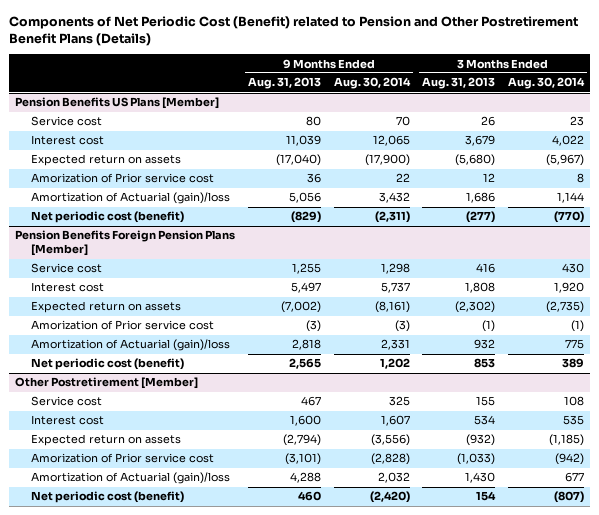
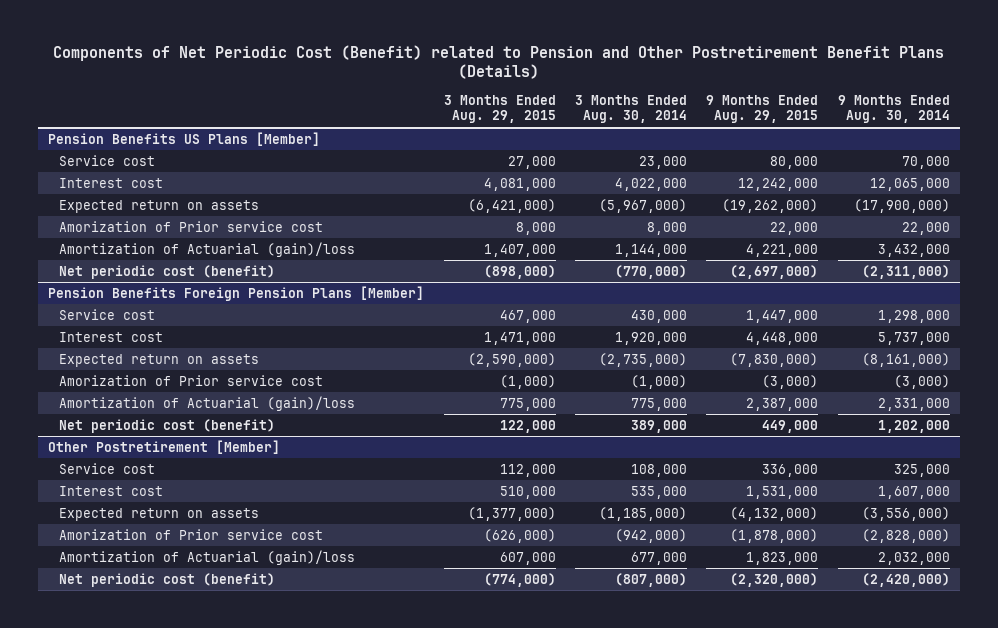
- | 9 Months Ended Aug. 31, 2013 | 9 Months Ended Aug. 30, 2014 | 3 Months Ended Aug. 31, 2013 | 3 Months Ended Aug. 30, 2014
+ | 3 Months Ended Aug. 29, 2015 | 3 Months Ended Aug. 30, 2014 | 9 Months Ended Aug. 29, 2015 | 9 Months Ended Aug. 30, 2014
@ Pension Benefits US Plans [Member]
- Service cost | 80 | 70 | 26 | 23
- Interest cost | 11,039 | 12,065 | 3,679 | 4,022
- Expected return on assets | (17,040) | (17,900) | (5,680) | (5,967)
- Amorization of Prior service cost | 36 | 22 | 12 | 8
- Amortization of Actuarial (gain)/loss | 5,056 | 3,432 | 1,686 | 1,144
- Net periodic cost (benefit) | (829) | (2,311) | (277) | (770)
+ Service cost | 27,000 | 23,000 | 80,000 | 70,000
+ Interest cost | 4,081,000 | 4,022,000 | 12,242,000 | 12,065,000
+ Expected return on assets | (6,421,000) | (5,967,000) | (19,262,000) | (17,900,000)
+ Amorization of Prior service cost | 8,000 | 8,000 | 22,000 | 22,000
+ Amortization of Actuarial (gain)/loss | 1,407,000 | 1,144,000 | 4,221,000 | 3,432,000
+ Net periodic cost (benefit) | (898,000) | (770,000) | (2,697,000) | (2,311,000)
@ Pension Benefits Foreign Pension Plans [Member]
- Service cost | 1,255 | 1,298 | 416 | 430
- Interest cost | 5,497 | 5,737 | 1,808 | 1,920
- Expected return on assets | (7,002) | (8,161) | (2,302) | (2,735)
- Amorization of Prior service cost | (3) | (3) | (1) | (1)
- Amortization of Actuarial (gain)/loss | 2,818 | 2,331 | 932 | 775
- Net periodic cost (benefit) | 2,565 | 1,202 | 853 | 389
+ Service cost | 467,000 | 430,000 | 1,447,000 | 1,298,000
+ Interest cost | 1,471,000 | 1,920,000 | 4,448,000 | 5,737,000
+ Expected return on assets | (2,590,000) | (2,735,000) | (7,830,000) | (8,161,000)
+ Amorization of Prior service cost | (1,000) | (1,000) | (3,000) | (3,000)
+ Amortization of Actuarial (gain)/loss | 775,000 | 775,000 | 2,387,000 | 2,331,000
+ Net periodic cost (benefit) | 122,000 | 389,000 | 449,000 | 1,202,000
@ Other Postretirement [Member]
- Service cost | 467 | 325 | 155 | 108
- Interest cost | 1,600 | 1,607 | 534 | 535
- Expected return on assets | (2,794) | (3,556) | (932) | (1,185)
- Amorization of Prior service cost | (3,101) | (2,828) | (1,033) | (942)
- Amortization of Actuarial (gain)/loss | 4,288 | 2,032 | 1,430 | 677
- Net periodic cost (benefit) | 460 | (2,420) | 154 | (807)
+ Service cost | 112,000 | 108,000 | 336,000 | 325,000
+ Interest cost | 510,000 | 535,000 | 1,531,000 | 1,607,000
+ Expected return on assets | (1,377,000) | (1,185,000) | (4,132,000) | (3,556,000)
+ Amorization of Prior service cost | (626,000) | (942,000) | (1,878,000) | (2,828,000)
+ Amortization of Actuarial (gain)/loss | 607,000 | 677,000 | 1,823,000 | 2,032,000
+ Net periodic cost (benefit) | (774,000) | (807,000) | (2,320,000) | (2,420,000)

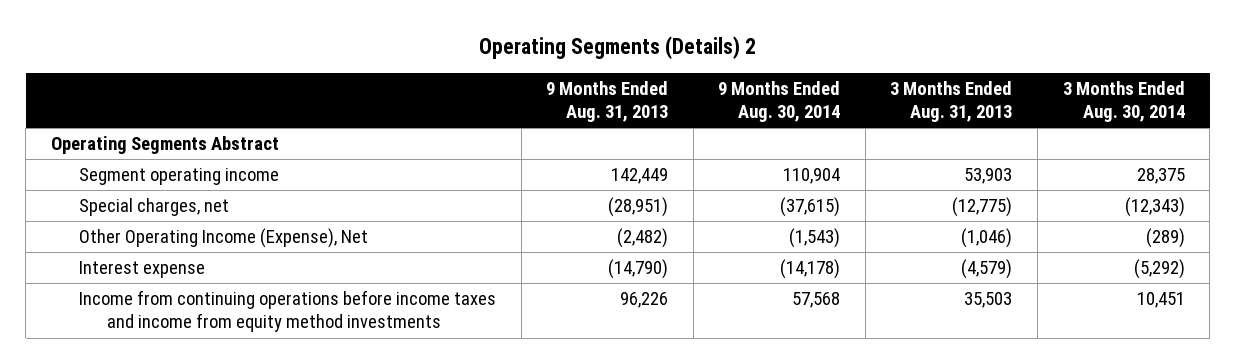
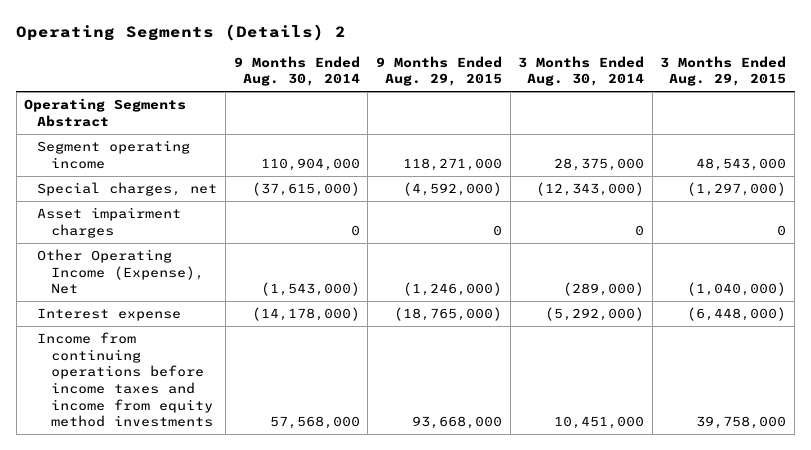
- | 9 Months Ended Aug. 31, 2013 | 9 Months Ended Aug. 30, 2014 | 3 Months Ended Aug. 31, 2013 | 3 Months Ended Aug. 30, 2014
+ | 9 Months Ended Aug. 30, 2014 | 9 Months Ended Aug. 29, 2015 | 3 Months Ended Aug. 30, 2014 | 3 Months Ended Aug. 29, 2015
- Segment operating income | 142,449 | 110,904 | 53,903 | 28,375
- Special charges, net | (28,951) | (37,615) | (12,775) | (12,343)
- Other Operating Income (Expense), Net | (2,482) | (1,543) | (1,046) | (289)
- Interest expense | (14,790) | (14,178) | (4,579) | (5,292)
- Income from continuing operations before income taxes and income from equity method investments | 96,226 | 57,568 | 35,503 | 10,451
+ Segment operating income | 110,904,000 | 118,271,000 | 28,375,000 | 48,543,000
+ Special charges, net | (37,615,000) | (4,592,000) | (12,343,000) | (1,297,000)
+ Asset impairment charges | 0 | 0 | 0 | 0
+ Other Operating Income (Expense), Net | (1,543,000) | (1,246,000) | (289,000) | (1,040,000)
+ Interest expense | (14,178,000) | (18,765,000) | (5,292,000) | (6,448,000)
+ Income from continuing operations before income taxes and income from equity method investments | 57,568,000 | 93,668,000 | 10,451,000 | 39,758,000

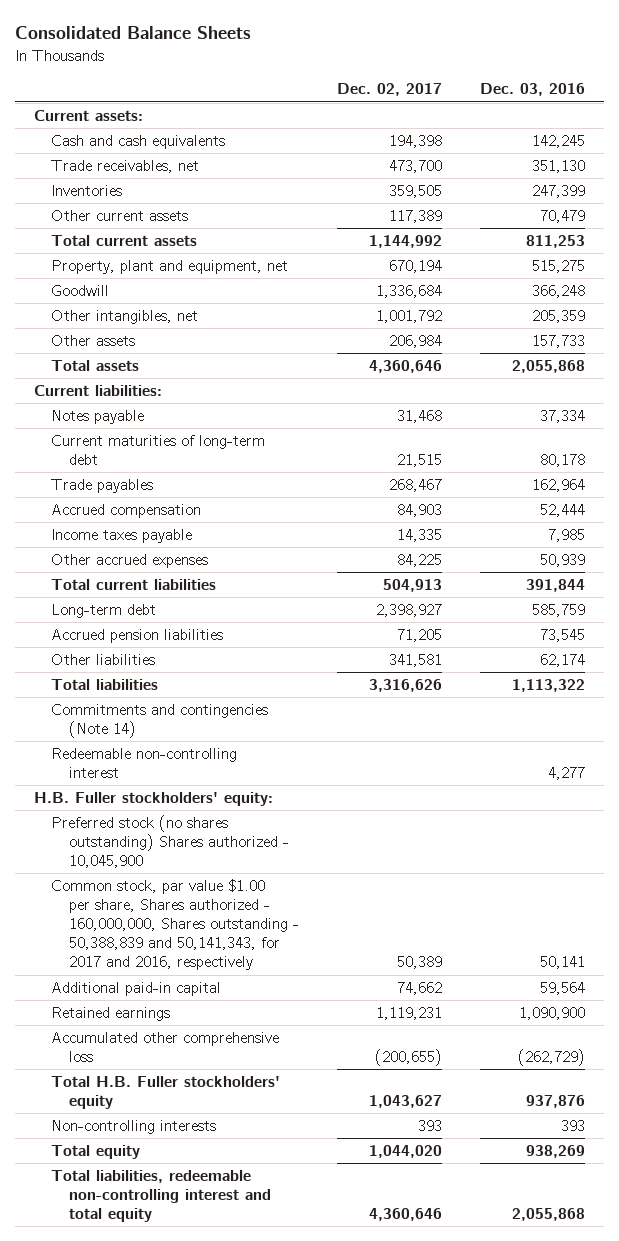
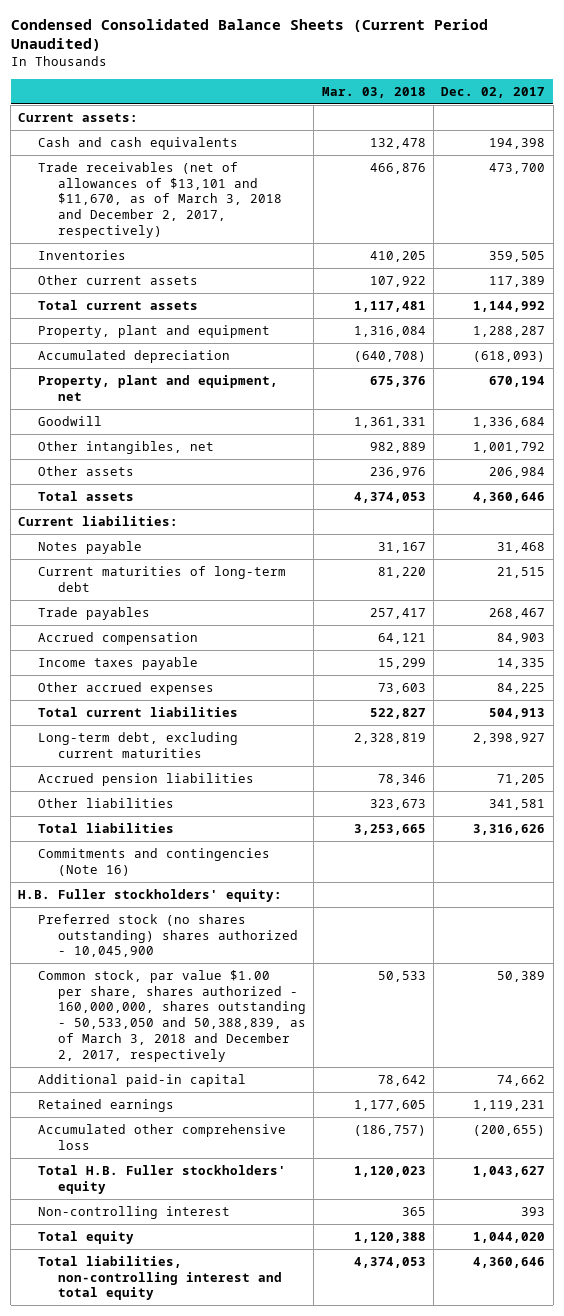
- Consolidated Balance Sheets
+ Condensed Consolidated Balance Sheets (Current Period Unaudited)
- | Dec. 02, 2017 | Dec. 03, 2016
+ | Mar. 03, 2018 | Dec. 02, 2017
- Trade receivables, net | 473,700 | 351,130
+ Trade receivables (net of allowances of $13,101 and $11,670, as of March 3, 2018 and December 2, 2017, respectively) | 466,876 | 473,700
+ Property, plant and equipment | 1,316,084 | 1,288,287
+ Accumulated depreciation | (640,708) | (618,093)
- Long-term debt | 2,398,927 | 585,759
+ Long-term debt, excluding current maturities | 2,328,819 | 2,398,927
- Commitments and contingencies (Note 14)
- Redeemable non-controlling interest | | 4,277
+ Commitments and contingencies (Note 16)
- Preferred stock (no shares outstanding) Shares authorized - 10,045,900
- Common stock, par value $1.00 per share, Shares authorized - 160,000,000, Shares outstanding - 50,388,839 and 50,141,343, for 2017 and 2016, respectively | 50,389 | 50,141
+ Preferred stock (no shares outstanding) shares authorized - 10,045,900
+ Common stock, par value $1.00 per share, shares authorized - 160,000,000, shares outstanding - 50,533,050 and 50,388,839, as of March 3, 2018 and December 2, 2017, respectively | 50,533 | 50,389
- Non-controlling interests | 393 | 393
+ Non-controlling interest | 365 | 393
- Total liabilities, redeemable non-controlling interest and total equity | 4,360,646 | 2,055,868
+ Total liabilities, non-controlling interest and total equity | 4,374,053 | 4,360,646

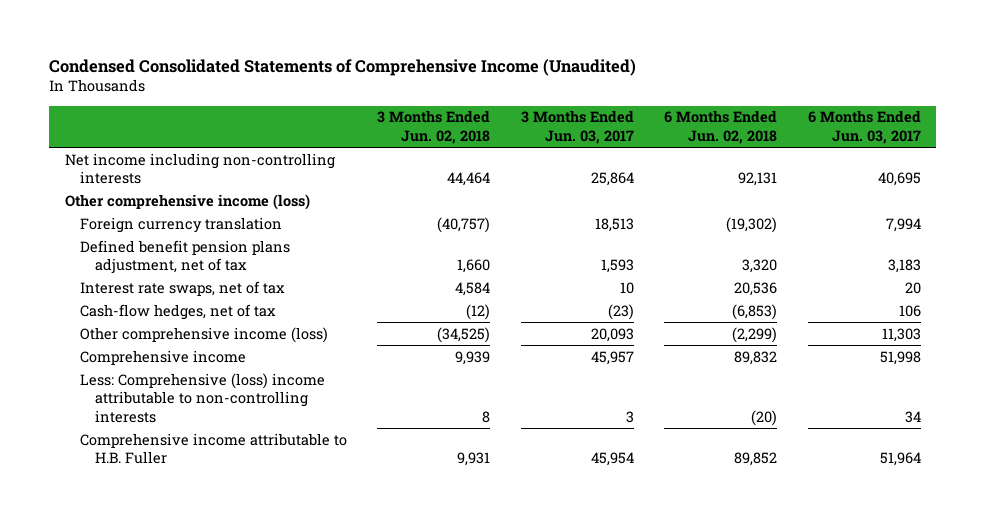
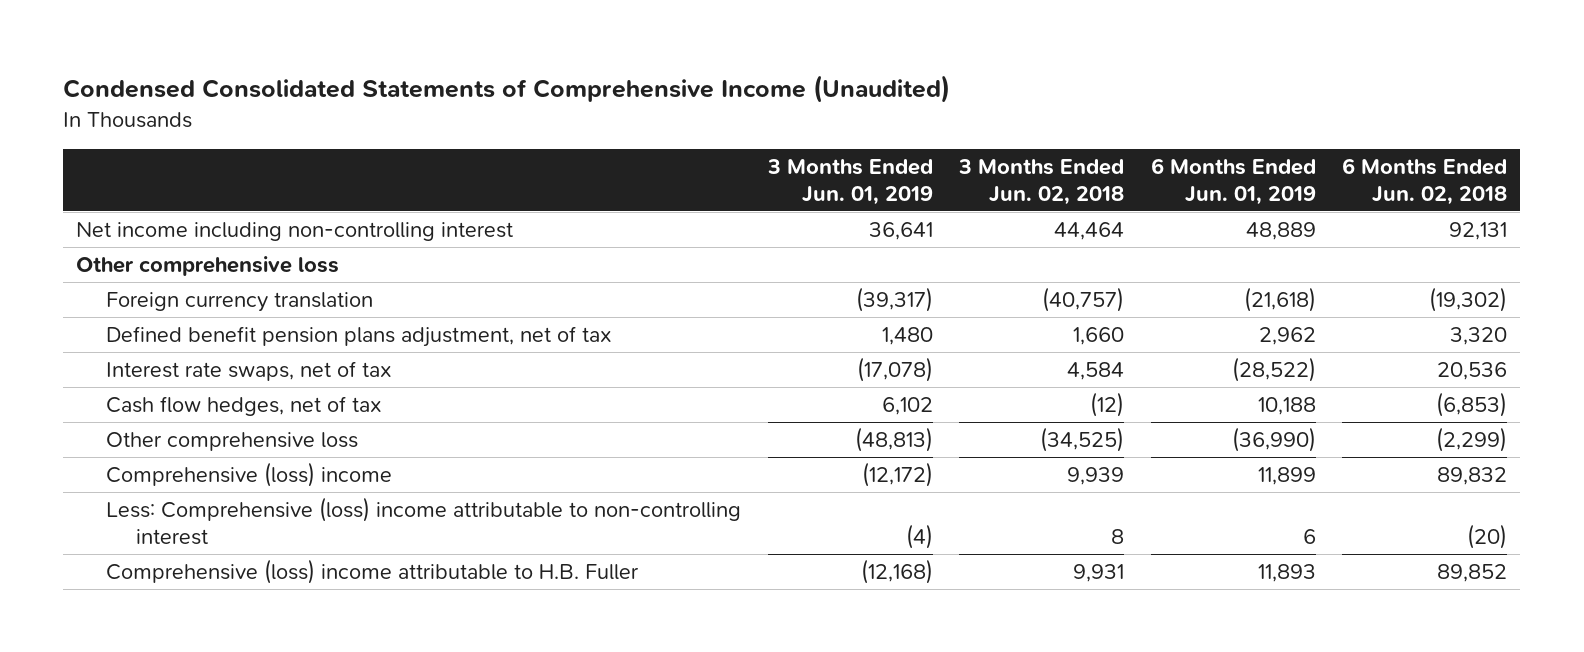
- | 3 Months Ended Jun. 02, 2018 | 3 Months Ended Jun. 03, 2017 | 6 Months Ended Jun. 02, 2018 | 6 Months Ended Jun. 03, 2017
+ | 3 Months Ended Jun. 01, 2019 | 3 Months Ended Jun. 02, 2018 | 6 Months Ended Jun. 01, 2019 | 6 Months Ended Jun. 02, 2018
- Net income including non-controlling interests | 44,464 | 25,864 | 92,131 | 40,695
- Other comprehensive income (loss)
+ Net income including non-controlling interest | 36,641 | 44,464 | 48,889 | 92,131
+ Other comprehensive loss
- Cash-flow hedges, net of tax | (12) | (23) | (6,853) | 106
- Other comprehensive income (loss) | (34,525) | 20,093 | (2,299) | 11,303
- Comprehensive income | 9,939 | 45,957 | 89,832 | 51,998
- Less: Comprehensive (loss) income attributable to non-controlling interests | 8 | 3 | (20) | 34
- Comprehensive income attributable to H.B. Fuller | 9,931 | 45,954 | 89,852 | 51,964
+ Cash flow hedges, net of tax | 6,102 | (12) | 10,188 | (6,853)
+ Other comprehensive loss | (48,813) | (34,525) | (36,990) | (2,299)
+ Comprehensive (loss) income | (12,172) | 9,939 | 11,899 | 89,832
+ Less: Comprehensive (loss) income attributable to non-controlling interest | (4) | 8 | 6 | (20)
+ Comprehensive (loss) income attributable to H.B. Fuller | (12,168) | 9,931 | 11,893 | 89,852

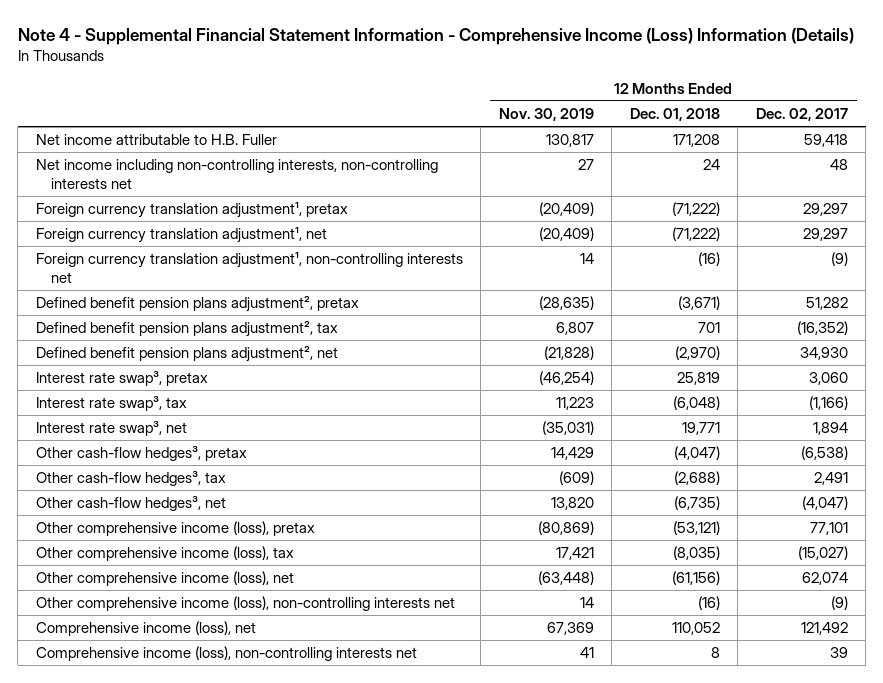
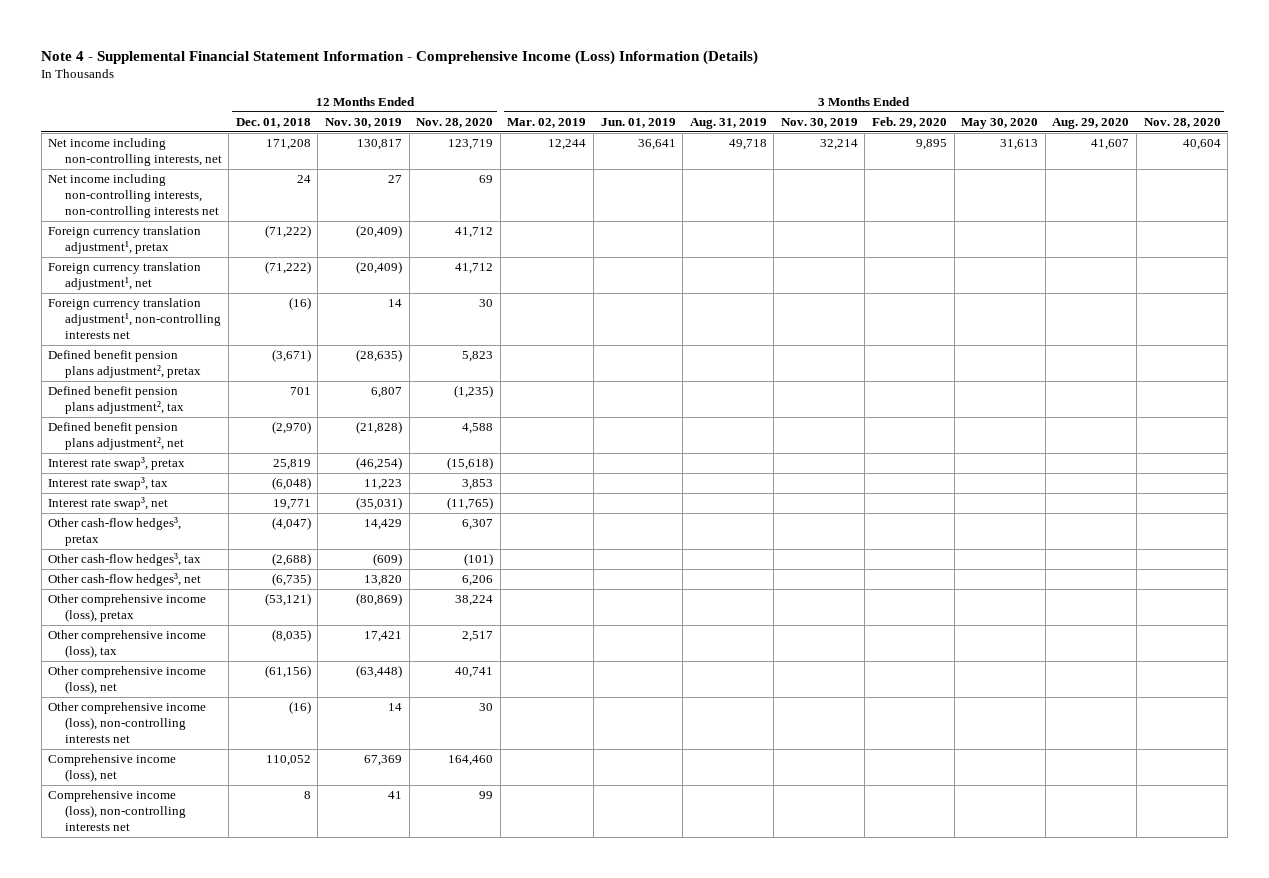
- | 12 Months Ended Nov. 30, 2019 | 12 Months Ended Dec. 01, 2018 | 12 Months Ended Dec. 02, 2017
+ | 12 Months Ended Dec. 01, 2018 | 12 Months Ended Nov. 30, 2019 | 12 Months Ended Nov. 28, 2020 | 3 Months Ended Mar. 02, 2019 | 3 Months Ended Jun. 01, 2019 | 3 Months Ended Aug. 31, 2019 | 3 Months Ended Nov. 30, 2019 | 3 Months Ended Feb. 29, 2020 | 3 Months Ended May 30, 2020 | 3 Months Ended Aug. 29, 2020 | 3 Months Ended Nov. 28, 2020
- Net income attributable to H.B. Fuller | 130,817 | 171,208 | 59,418
+ Net income including non-controlling interests, net | 171,208 | 130,817 | 123,719 | 12,244 | 36,641 | 49,718 | 32,214 | 9,895 | 31,613 | 41,607 | 40,604

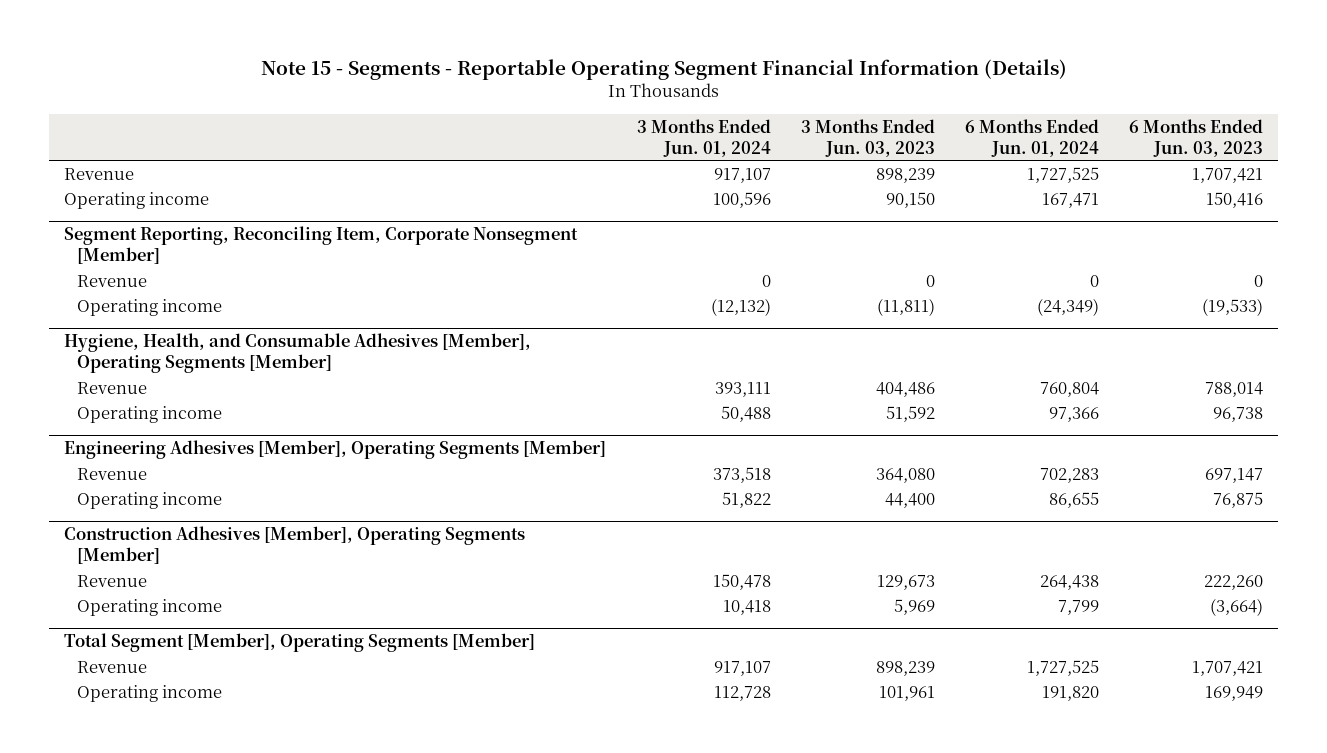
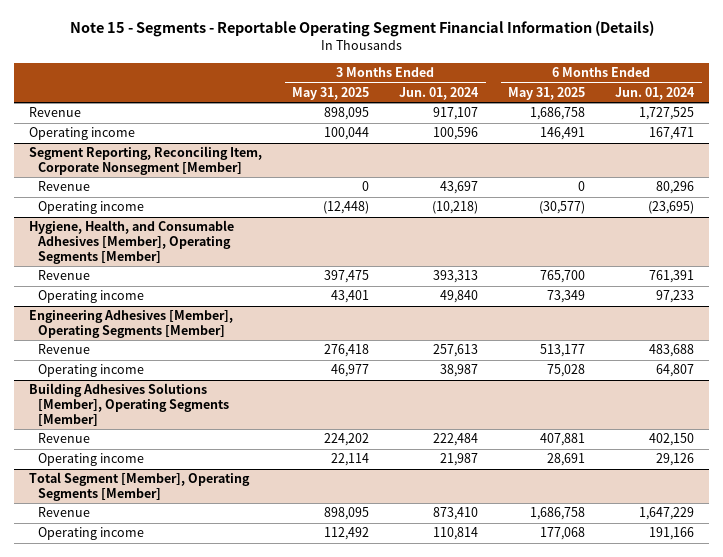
- | 3 Months Ended Jun. 01, 2024 | 3 Months Ended Jun. 03, 2023 | 6 Months Ended Jun. 01, 2024 | 6 Months Ended Jun. 03, 2023
+ | 3 Months Ended May 31, 2025 | 3 Months Ended Jun. 01, 2024 | 6 Months Ended May 31, 2025 | 6 Months Ended Jun. 01, 2024
@ Segment Reporting, Reconciling Item, Corporate Nonsegment [Member]
- Revenue | 0 | 0 | 0 | 0
- Operating income | (12,132) | (11,811) | (24,349) | (19,533)
+ Revenue | 0 | 43,697 | 0 | 80,296
+ Operating income | (12,448) | (10,218) | (30,577) | (23,695)
@ Hygiene, Health, and Consumable Adhesives [Member], Operating Segments [Member]
- Revenue | 393,111 | 404,486 | 760,804 | 788,014
- Operating income | 50,488 | 51,592 | 97,366 | 96,738
+ Revenue | 397,475 | 393,313 | 765,700 | 761,391
+ Operating income | 43,401 | 49,840 | 73,349 | 97,233
@ Engineering Adhesives [Member], Operating Segments [Member]
- Revenue | 373,518 | 364,080 | 702,283 | 697,147
- Operating income | 51,822 | 44,400 | 86,655 | 76,875
- Construction Adhesives [Member], Operating Segments [Member]
- Revenue | 150,478 | 129,673 | 264,438 | 222,260
- Operating income | 10,418 | 5,969 | 7,799 | (3,664)
@ Engineering Adhesives [Member], Operating Segments [Member]
+ Revenue | 276,418 | 257,613 | 513,177 | 483,688
+ Operating income | 46,977 | 38,987 | 75,028 | 64,807
+ Building Adhesives Solutions [Member], Operating Segments [Member]
+ Revenue | 224,202 | 222,484 | 407,881 | 402,150
+ Operating income | 22,114 | 21,987 | 28,691 | 29,126
@ Total Segment [Member], Operating Segments [Member]
- Revenue | 917,107 | 898,239 | 1,727,525 | 1,707,421
- Operating income | 112,728 | 101,961 | 191,820 | 169,949
+ Revenue | 898,095 | 873,410 | 1,686,758 | 1,647,229
+ Operating income | 112,492 | 110,814 | 177,068 | 191,166

